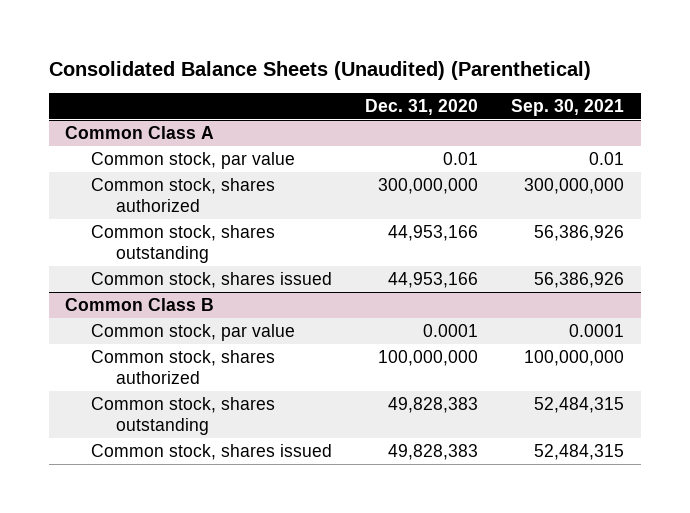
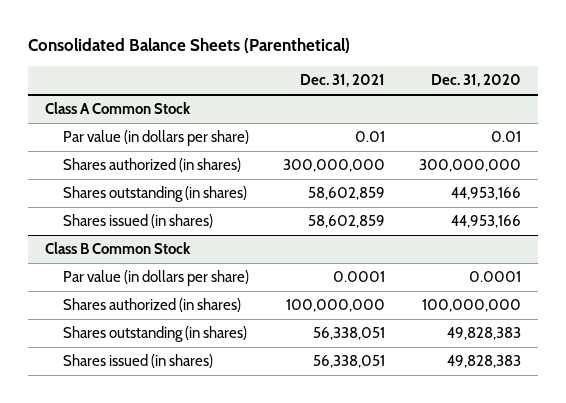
- Consolidated Balance Sheets (Unaudited) (Parenthetical)
+ Consolidated Balance Sheets (Parenthetical)
- | Dec. 31, 2020 | Sep. 30, 2021
+ | Dec. 31, 2021 | Dec. 31, 2020
- Common Class A
- Common stock, par value | 0.01 | 0.01
- Common stock, shares authorized | 300,000,000 | 300,000,000
- Common stock, shares outstanding | 44,953,166 | 56,386,926
- Common stock, shares issued | 44,953,166 | 56,386,926
- Common Class B
- Common stock, par value | 0.0001 | 0.0001
- Common stock, shares authorized | 100,000,000 | 100,000,000
- Common stock, shares outstanding | 49,828,383 | 52,484,315
- Common stock, shares issued | 49,828,383 | 52,484,315
+ Class A Common Stock
+ Par value (in dollars per share) | 0.01 | 0.01
+ Shares authorized (in shares) | 300,000,000 | 300,000,000
+ Shares outstanding (in shares) | 58,602,859 | 44,953,166
+ Shares issued (in shares) | 58,602,859 | 44,953,166
+ Class B Common Stock
+ Par value (in dollars per share) | 0.0001 | 0.0001
+ Shares authorized (in shares) | 100,000,000 | 100,000,000
+ Shares outstanding (in shares) | 56,338,051 | 49,828,383
+ Shares issued (in shares) | 56,338,051 | 49,828,383

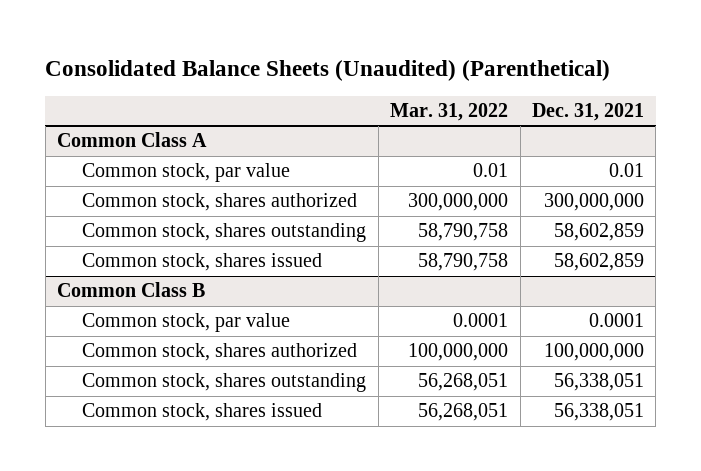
- Consolidated Balance Sheets (Parenthetical)
+ Consolidated Balance Sheets (Unaudited) (Parenthetical)
- | Dec. 31, 2021 | Dec. 31, 2020
+ | Mar. 31, 2022 | Dec. 31, 2021
- Class A Common Stock
- Par value (in dollars per share) | 0.01 | 0.01
- Shares authorized (in shares) | 300,000,000 | 300,000,000
- Shares outstanding (in shares) | 58,602,859 | 44,953,166
- Shares issued (in shares) | 58,602,859 | 44,953,166
- Class B Common Stock
- Par value (in dollars per share) | 0.0001 | 0.0001
- Shares authorized (in shares) | 100,000,000 | 100,000,000
- Shares outstanding (in shares) | 56,338,051 | 49,828,383
- Shares issued (in shares) | 56,338,051 | 49,828,383
+ Common Class A
+ Common stock, par value | 0.01 | 0.01
+ Common stock, shares authorized | 300,000,000 | 300,000,000
+ Common stock, shares outstanding | 58,790,758 | 58,602,859
+ Common stock, shares issued | 58,790,758 | 58,602,859
+ Common Class B
+ Common stock, par value | 0.0001 | 0.0001
+ Common stock, shares authorized | 100,000,000 | 100,000,000
+ Common stock, shares outstanding | 56,268,051 | 56,338,051
+ Common stock, shares issued | 56,268,051 | 56,338,051

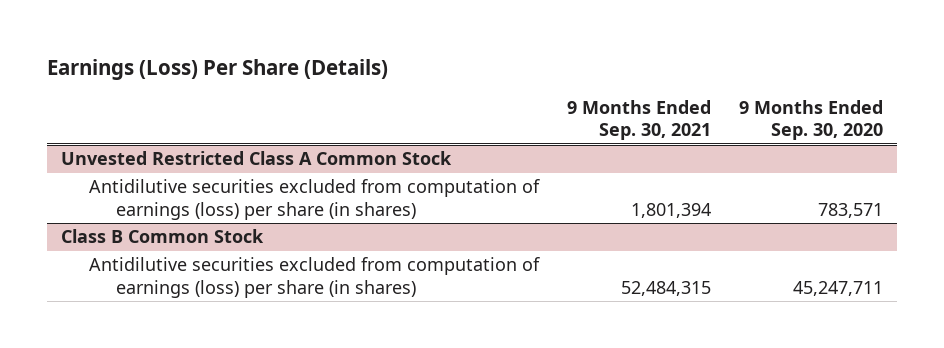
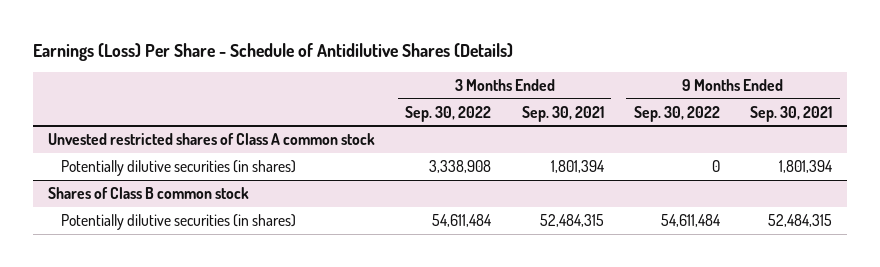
- Earnings (Loss) Per Share (Details)
+ Earnings (Loss) Per Share - Schedule of Antidilutive Shares (Details)
- | 9 Months Ended Sep. 30, 2021 | 9 Months Ended Sep. 30, 2020
+ | 3 Months Ended Sep. 30, 2022 | 3 Months Ended Sep. 30, 2021 | 9 Months Ended Sep. 30, 2022 | 9 Months Ended Sep. 30, 2021
- Unvested Restricted Class A Common Stock
- Antidilutive securities excluded from computation of earnings (loss) per share (in shares) | 1,801,394 | 783,571
- Class B Common Stock
- Antidilutive securities excluded from computation of earnings (loss) per share (in shares) | 52,484,315 | 45,247,711
+ Unvested restricted shares of Class A common stock
+ Potentially dilutive securities (in shares) | 3,338,908 | 1,801,394 | 0 | 1,801,394
+ Shares of Class B common stock
+ Potentially dilutive securities (in shares) | 54,611,484 | 52,484,315 | 54,611,484 | 52,484,315

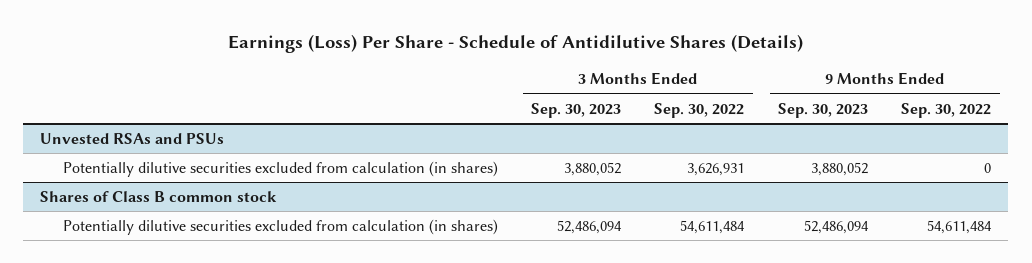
- | 3 Months Ended Sep. 30, 2022 | 3 Months Ended Sep. 30, 2021 | 9 Months Ended Sep. 30, 2022 | 9 Months Ended Sep. 30, 2021
+ | 3 Months Ended Sep. 30, 2023 | 3 Months Ended Sep. 30, 2022 | 9 Months Ended Sep. 30, 2023 | 9 Months Ended Sep. 30, 2022
- Unvested restricted shares of Class A common stock
- Potentially dilutive securities (in shares) | 3,338,908 | 1,801,394 | 0 | 1,801,394
+ Unvested RSAs and PSUs
+ Potentially dilutive securities excluded from calculation (in shares) | 3,880,052 | 3,626,931 | 3,880,052 | 0
@ Shares of Class B common stock
- Potentially dilutive securities (in shares) | 54,611,484 | 52,484,315 | 54,611,484 | 52,484,315
+ Potentially dilutive securities excluded from calculation (in shares) | 52,486,094 | 54,611,484 | 52,486,094 | 54,611,484

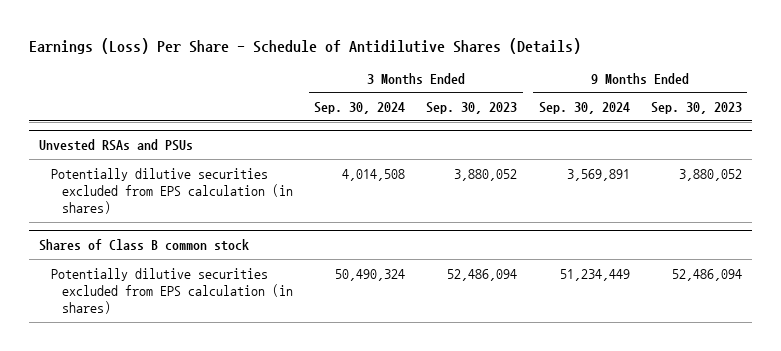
- | 3 Months Ended Sep. 30, 2023 | 3 Months Ended Sep. 30, 2022 | 9 Months Ended Sep. 30, 2023 | 9 Months Ended Sep. 30, 2022
+ | 3 Months Ended Sep. 30, 2024 | 3 Months Ended Sep. 30, 2023 | 9 Months Ended Sep. 30, 2024 | 9 Months Ended Sep. 30, 2023
@ Unvested RSAs and PSUs
- Potentially dilutive securities excluded from calculation (in shares) | 3,880,052 | 3,626,931 | 3,880,052 | 0
+ Potentially dilutive securities excluded from EPS calculation (in shares) | 4,014,508 | 3,880,052 | 3,569,891 | 3,880,052
@ Shares of Class B common stock
- Potentially dilutive securities excluded from calculation (in shares) | 52,486,094 | 54,611,484 | 52,486,094 | 54,611,484
+ Potentially dilutive securities excluded from EPS calculation (in shares) | 50,490,324 | 52,486,094 | 51,234,449 | 52,486,094

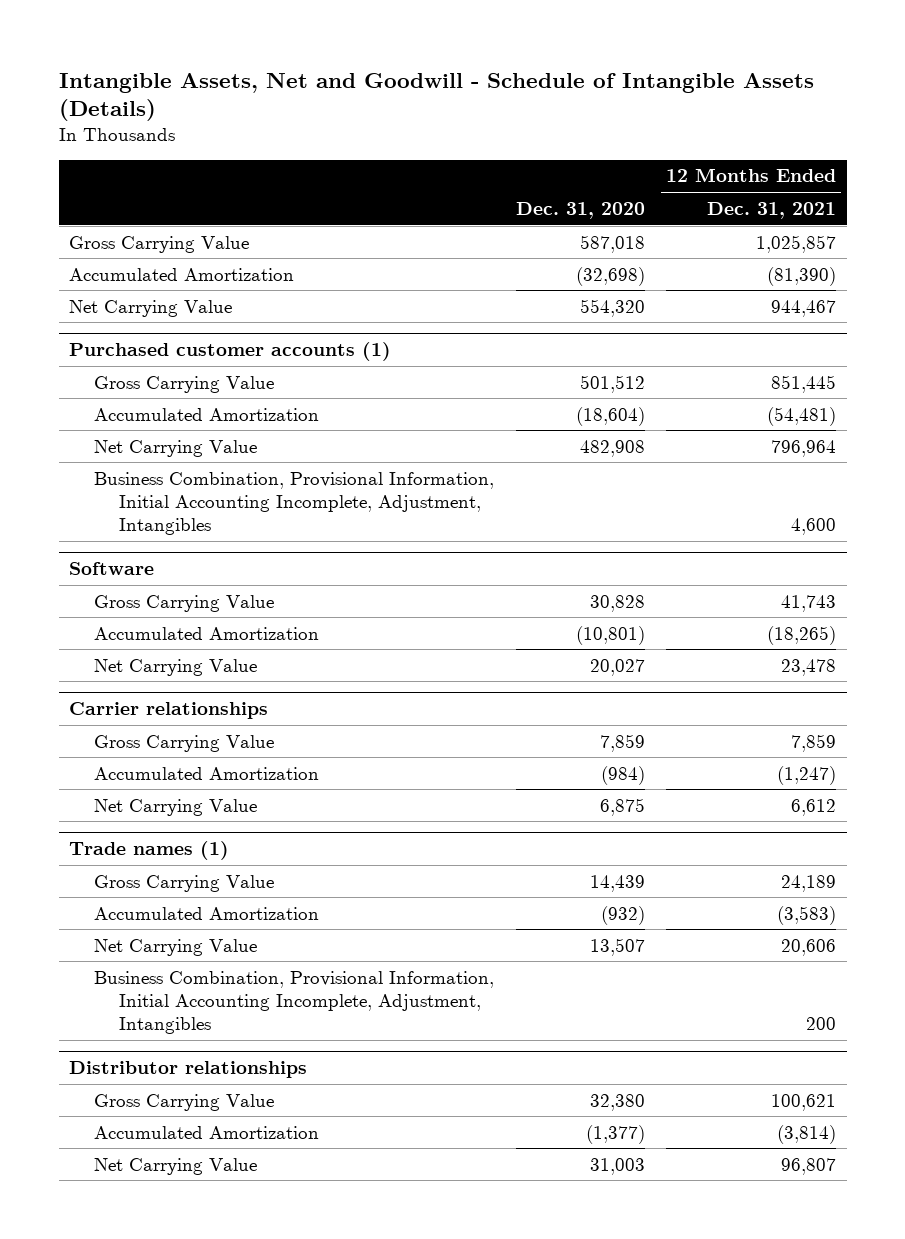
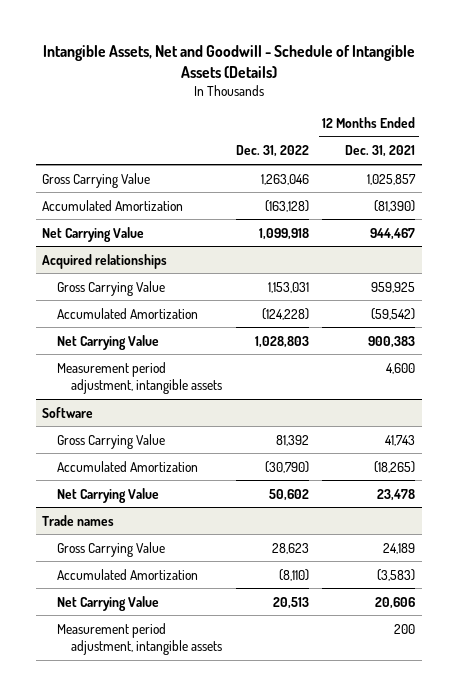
- | Dec. 31, 2020 | 12 Months Ended Dec. 31, 2021
+ | Dec. 31, 2022 | 12 Months Ended Dec. 31, 2021
- Purchased customer accounts (1)
- Gross Carrying Value | 501,512 | 851,445
- Accumulated Amortization | (18,604) | (54,481)
- Net Carrying Value | 482,908 | 796,964
- Business Combination, Provisional Information, Initial Accounting Incomplete, Adjustment, Intangibles | | 4,600
+ Acquired relationships
+ Gross Carrying Value | 1,153,031 | 959,925
+ Accumulated Amortization | (124,228) | (59,542)
+ Net Carrying Value | 1,028,803 | 900,383
+ Measurement period adjustment, intangible assets | | 4,600
- Carrier relationships
- Gross Carrying Value | 7,859 | 7,859
- Accumulated Amortization | (984) | (1,247)
- Net Carrying Value | 6,875 | 6,612
- Trade names (1)
+ Trade names
- Business Combination, Provisional Information, Initial Accounting Incomplete, Adjustment, Intangibles | | 200
- Distributor relationships
- Gross Carrying Value | 32,380 | 100,621
- Accumulated Amortization | (1,377) | (3,814)
- Net Carrying Value | 31,003 | 96,807
+ Measurement period adjustment, intangible assets | | 200

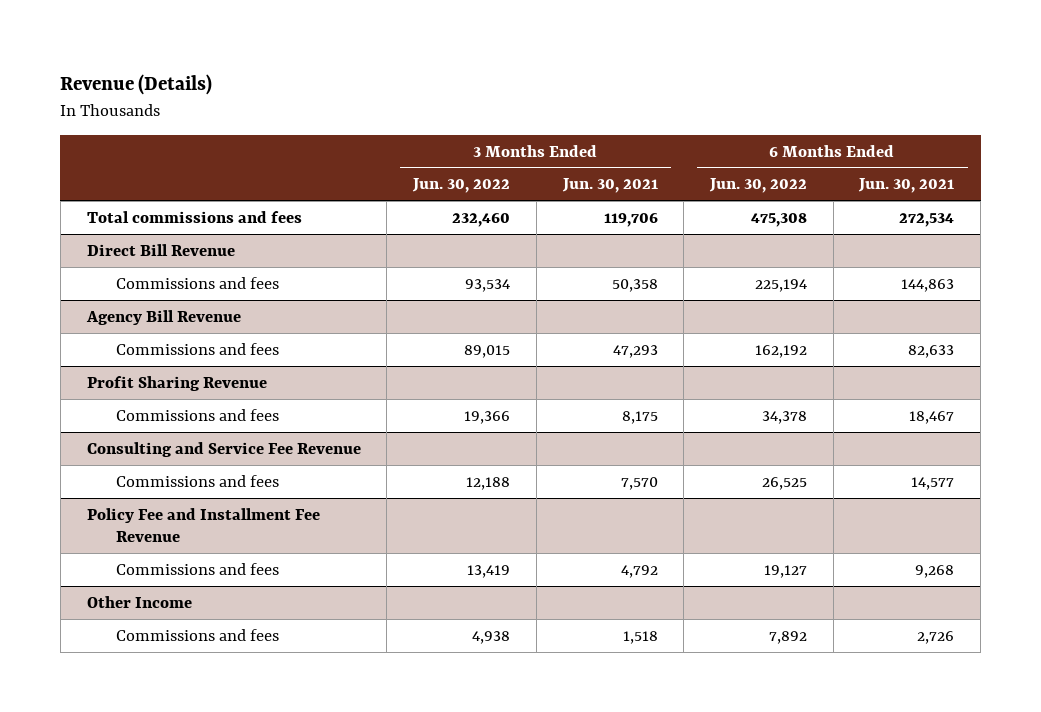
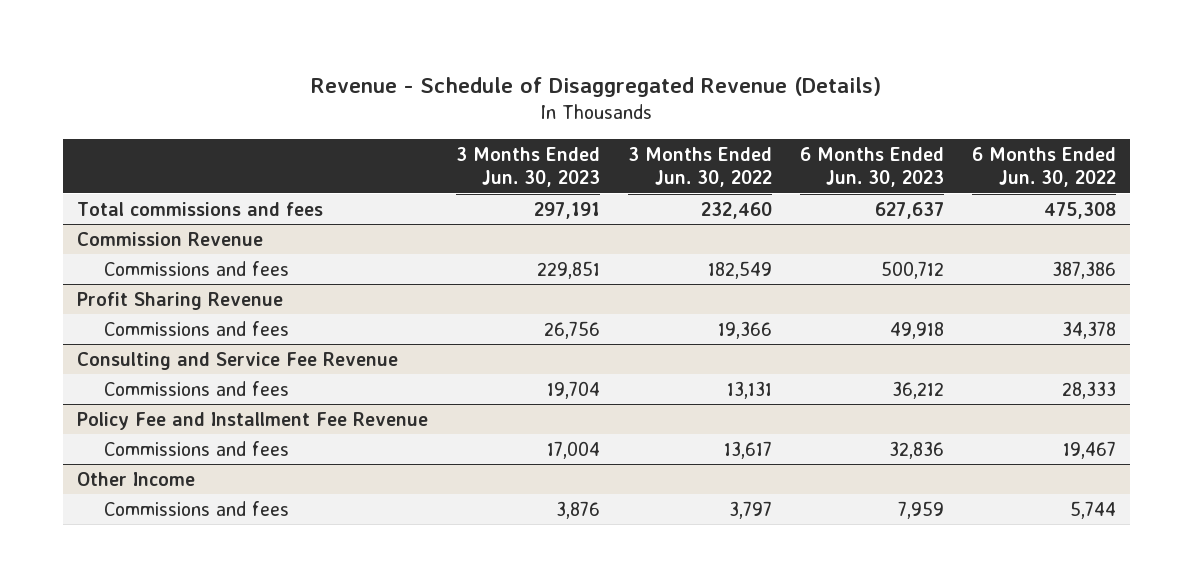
- Revenue (Details)
+ Revenue - Schedule of Disaggregated Revenue (Details)
- | 3 Months Ended Jun. 30, 2022 | 3 Months Ended Jun. 30, 2021 | 6 Months Ended Jun. 30, 2022 | 6 Months Ended Jun. 30, 2021
+ | 3 Months Ended Jun. 30, 2023 | 3 Months Ended Jun. 30, 2022 | 6 Months Ended Jun. 30, 2023 | 6 Months Ended Jun. 30, 2022
- Direct Bill Revenue
- Commissions and fees | 93,534 | 50,358 | 225,194 | 144,863
- Agency Bill Revenue
- Commissions and fees | 89,015 | 47,293 | 162,192 | 82,633
+ Commission Revenue
+ Commissions and fees | 229,851 | 182,549 | 500,712 | 387,386
@ Consulting and Service Fee Revenue
- Commissions and fees | 12,188 | 7,570 | 26,525 | 14,577
+ Commissions and fees | 19,704 | 13,131 | 36,212 | 28,333
@ Policy Fee and Installment Fee Revenue
- Commissions and fees | 13,419 | 4,792 | 19,127 | 9,268
+ Commissions and fees | 17,004 | 13,617 | 32,836 | 19,467
@ Other Income
- Commissions and fees | 4,938 | 1,518 | 7,892 | 2,726
+ Commissions and fees | 3,876 | 3,797 | 7,959 | 5,744

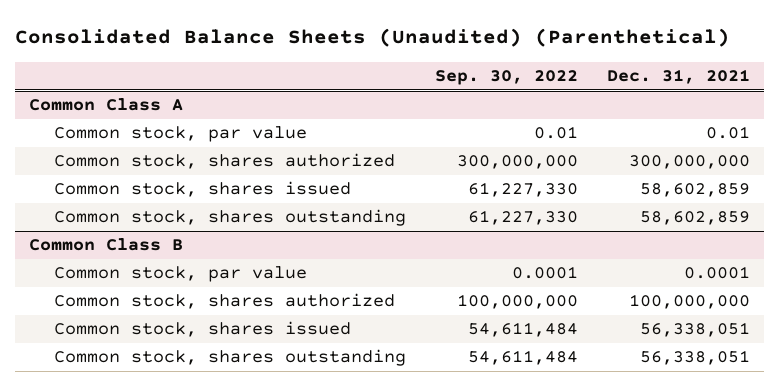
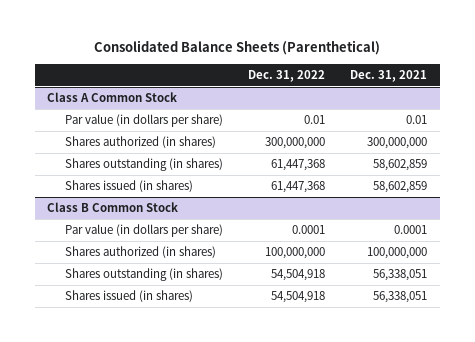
- Consolidated Balance Sheets (Unaudited) (Parenthetical)
+ Consolidated Balance Sheets (Parenthetical)
- | Sep. 30, 2022 | Dec. 31, 2021
+ | Dec. 31, 2022 | Dec. 31, 2021
- Common Class A
- Common stock, par value | 0.01 | 0.01
- Common stock, shares authorized | 300,000,000 | 300,000,000
- Common stock, shares issued | 61,227,330 | 58,602,859
- Common stock, shares outstanding | 61,227,330 | 58,602,859
- Common Class B
- Common stock, par value | 0.0001 | 0.0001
- Common stock, shares authorized | 100,000,000 | 100,000,000
- Common stock, shares issued | 54,611,484 | 56,338,051
- Common stock, shares outstanding | 54,611,484 | 56,338,051
+ Class A Common Stock
+ Par value (in dollars per share) | 0.01 | 0.01
+ Shares authorized (in shares) | 300,000,000 | 300,000,000
+ Shares outstanding (in shares) | 61,447,368 | 58,602,859
+ Shares issued (in shares) | 61,447,368 | 58,602,859
+ Class B Common Stock
+ Par value (in dollars per share) | 0.0001 | 0.0001
+ Shares authorized (in shares) | 100,000,000 | 100,000,000
+ Shares outstanding (in shares) | 54,504,918 | 56,338,051
+ Shares issued (in shares) | 54,504,918 | 56,338,051

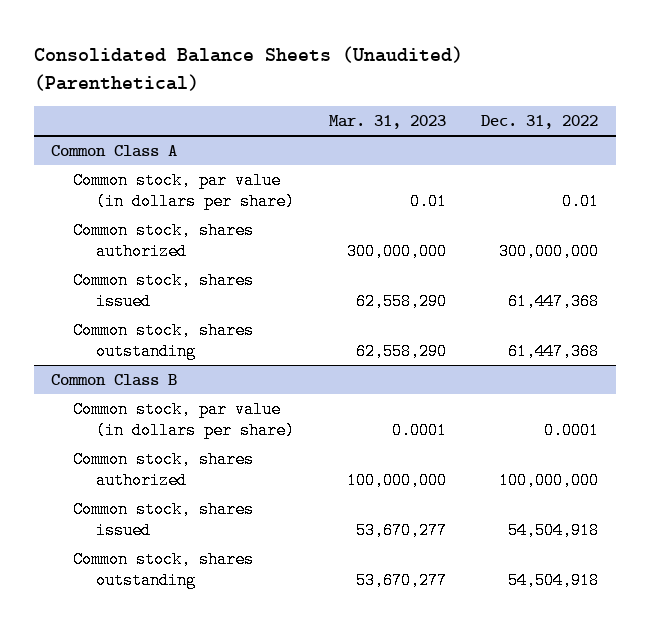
- Consolidated Balance Sheets (Parenthetical)
+ Consolidated Balance Sheets (Unaudited) (Parenthetical)
- | Dec. 31, 2022 | Dec. 31, 2021
+ | Mar. 31, 2023 | Dec. 31, 2022
- Class A Common Stock
- Par value (in dollars per share) | 0.01 | 0.01
- Shares authorized (in shares) | 300,000,000 | 300,000,000
- Shares outstanding (in shares) | 61,447,368 | 58,602,859
- Shares issued (in shares) | 61,447,368 | 58,602,859
- Class B Common Stock
- Par value (in dollars per share) | 0.0001 | 0.0001
- Shares authorized (in shares) | 100,000,000 | 100,000,000
- Shares outstanding (in shares) | 54,504,918 | 56,338,051
- Shares issued (in shares) | 54,504,918 | 56,338,051
+ Common Class A
+ Common stock, par value (in dollars per share) | 0.01 | 0.01
+ Common stock, shares authorized | 300,000,000 | 300,000,000
+ Common stock, shares issued | 62,558,290 | 61,447,368
+ Common stock, shares outstanding | 62,558,290 | 61,447,368
+ Common Class B
+ Common stock, par value (in dollars per share) | 0.0001 | 0.0001
+ Common stock, shares authorized | 100,000,000 | 100,000,000
+ Common stock, shares issued | 53,670,277 | 54,504,918
+ Common stock, shares outstanding | 53,670,277 | 54,504,918

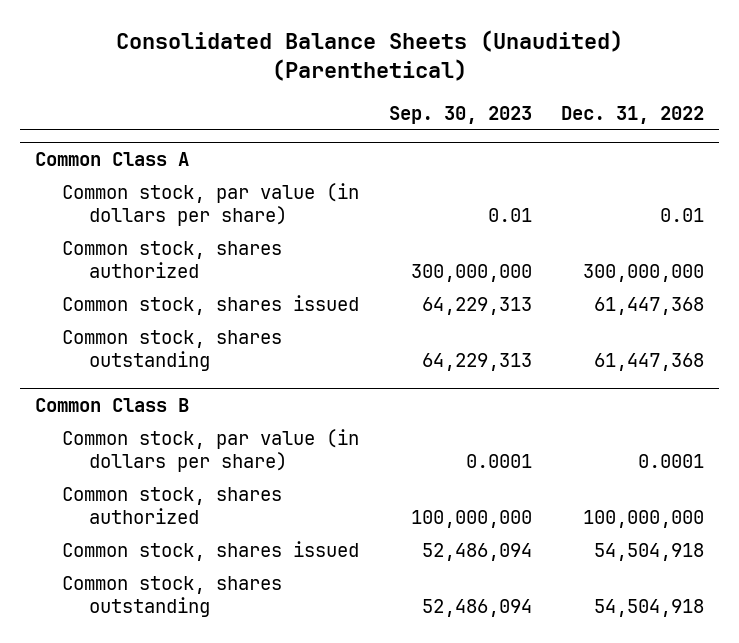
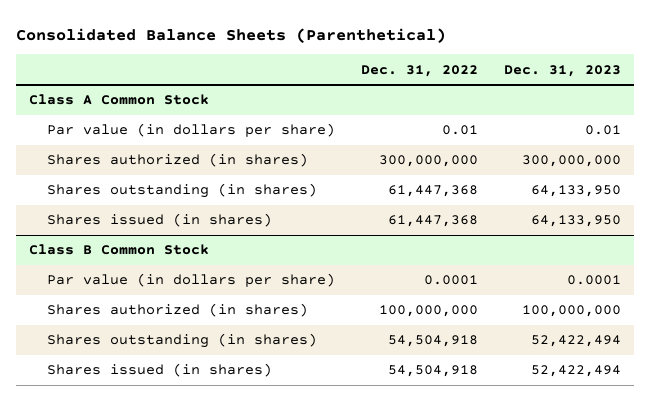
- Consolidated Balance Sheets (Unaudited) (Parenthetical)
+ Consolidated Balance Sheets (Parenthetical)
- | Sep. 30, 2023 | Dec. 31, 2022
+ | Dec. 31, 2022 | Dec. 31, 2023
- Common Class A
- Common stock, par value (in dollars per share) | 0.01 | 0.01
- Common stock, shares authorized | 300,000,000 | 300,000,000
- Common stock, shares issued | 64,229,313 | 61,447,368
- Common stock, shares outstanding | 64,229,313 | 61,447,368
- Common Class B
- Common stock, par value (in dollars per share) | 0.0001 | 0.0001
- Common stock, shares authorized | 100,000,000 | 100,000,000
- Common stock, shares issued | 52,486,094 | 54,504,918
- Common stock, shares outstanding | 52,486,094 | 54,504,918
+ Class A Common Stock
+ Par value (in dollars per share) | 0.01 | 0.01
+ Shares authorized (in shares) | 300,000,000 | 300,000,000
+ Shares outstanding (in shares) | 61,447,368 | 64,133,950
+ Shares issued (in shares) | 61,447,368 | 64,133,950
+ Class B Common Stock
+ Par value (in dollars per share) | 0.0001 | 0.0001
+ Shares authorized (in shares) | 100,000,000 | 100,000,000
+ Shares outstanding (in shares) | 54,504,918 | 52,422,494
+ Shares issued (in shares) | 54,504,918 | 52,422,494

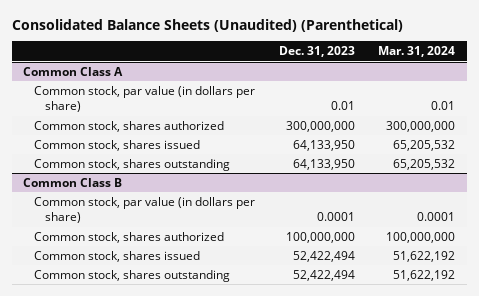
- Consolidated Balance Sheets (Parenthetical)
+ Consolidated Balance Sheets (Unaudited) (Parenthetical)
- | Dec. 31, 2022 | Dec. 31, 2023
+ | Dec. 31, 2023 | Mar. 31, 2024
- Class A Common Stock
- Par value (in dollars per share) | 0.01 | 0.01
- Shares authorized (in shares) | 300,000,000 | 300,000,000
- Shares outstanding (in shares) | 61,447,368 | 64,133,950
- Shares issued (in shares) | 61,447,368 | 64,133,950
- Class B Common Stock
- Par value (in dollars per share) | 0.0001 | 0.0001
- Shares authorized (in shares) | 100,000,000 | 100,000,000
- Shares outstanding (in shares) | 54,504,918 | 52,422,494
- Shares issued (in shares) | 54,504,918 | 52,422,494
+ Common Class A
+ Common stock, par value (in dollars per share) | 0.01 | 0.01
+ Common stock, shares authorized | 300,000,000 | 300,000,000
+ Common stock, shares issued | 64,133,950 | 65,205,532
+ Common stock, shares outstanding | 64,133,950 | 65,205,532
+ Common Class B
+ Common stock, par value (in dollars per share) | 0.0001 | 0.0001
+ Common stock, shares authorized | 100,000,000 | 100,000,000
+ Common stock, shares issued | 52,422,494 | 51,622,192
+ Common stock, shares outstanding | 52,422,494 | 51,622,192

